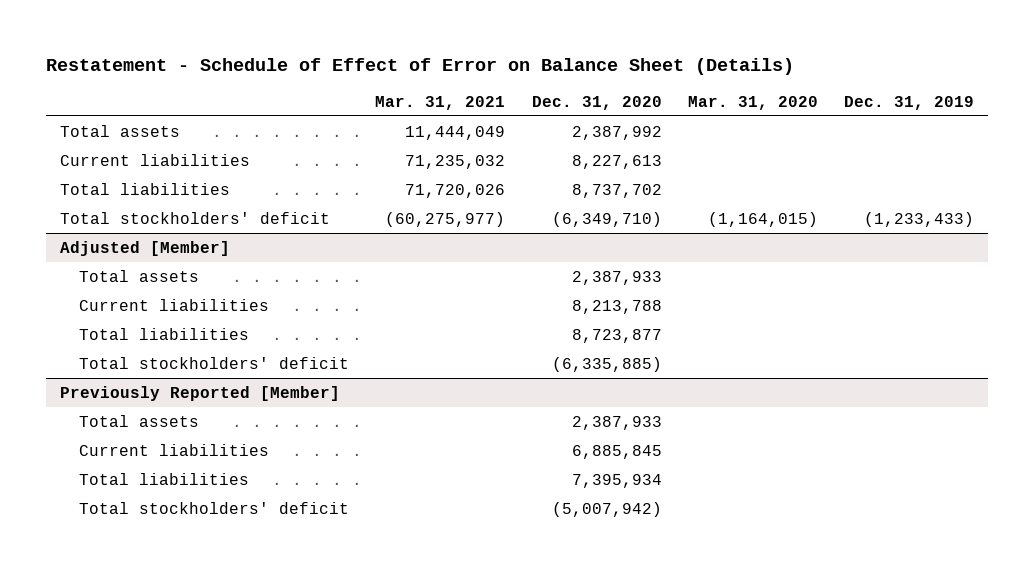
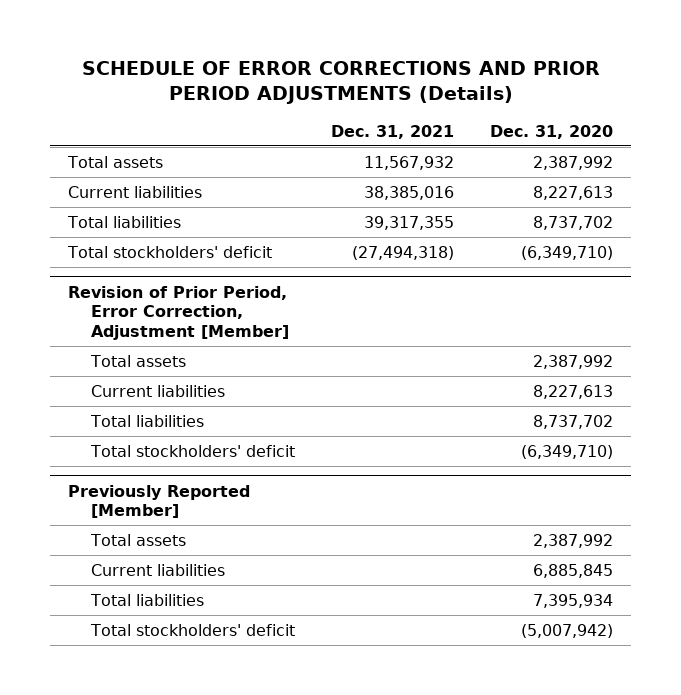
- Restatement - Schedule of Effect of Error on Balance Sheet (Details)
+ SCHEDULE OF ERROR CORRECTIONS AND PRIOR PERIOD ADJUSTMENTS (Details)
- | Mar. 31, 2021 | Dec. 31, 2020 | Mar. 31, 2020 | Dec. 31, 2019
+ | Dec. 31, 2021 | Dec. 31, 2020
- Adjusted [Member]
- Total assets | | 2,387,933 | |
- Current liabilities | | 8,213,788 | |
- Total liabilities | | 8,723,877 | |
- Total stockholders' deficit | | (6,335,885) | |
+ Revision of Prior Period, Error Correction, Adjustment [Member]
+ Total assets | | 2,387,992
+ Current liabilities | | 8,227,613
+ Total liabilities | | 8,737,702
+ Total stockholders' deficit | | (6,349,710)
@ Previously Reported [Member]
- Total assets | | 2,387,933 | |
+ Total assets | | 2,387,992

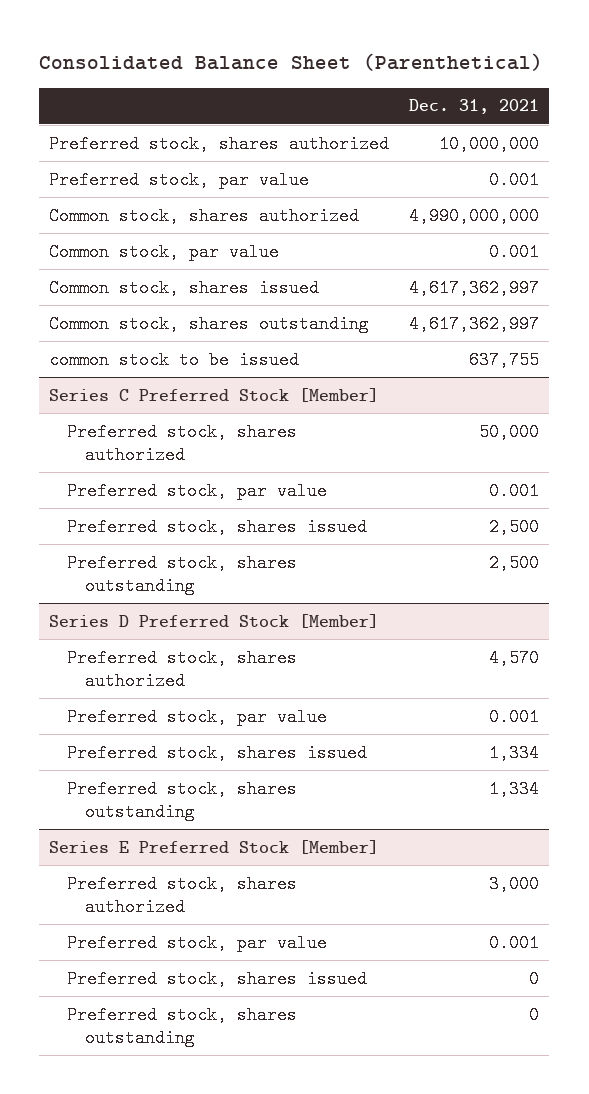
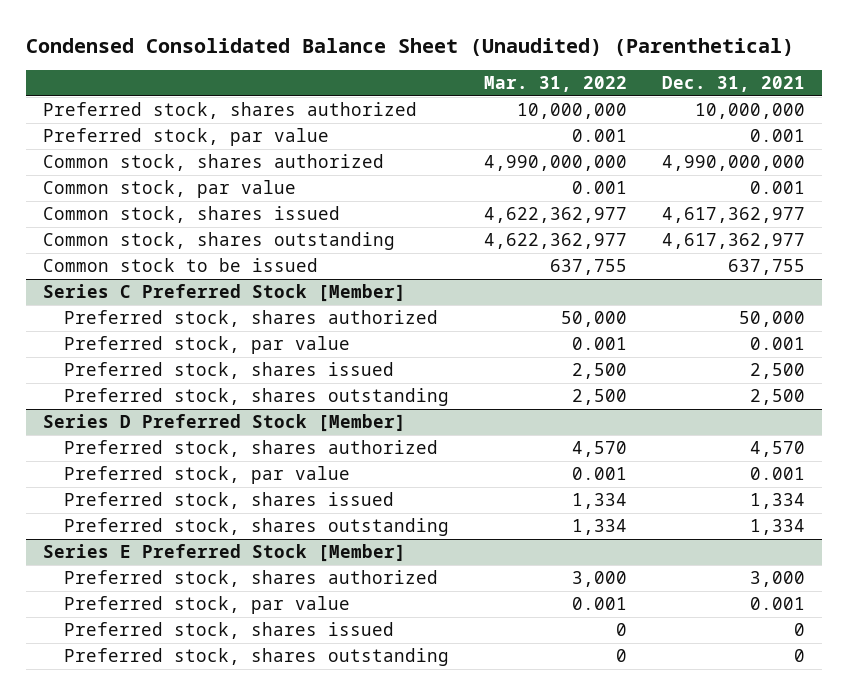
- Consolidated Balance Sheet (Parenthetical)
+ Condensed Consolidated Balance Sheet (Unaudited) (Parenthetical)
- | Dec. 31, 2021
+ | Mar. 31, 2022 | Dec. 31, 2021
- Common stock, shares issued | 4,617,362,997
- Common stock, shares outstanding | 4,617,362,997
- common stock to be issued | 637,755
+ Common stock, shares issued | 4,622,362,977 | 4,617,362,977
+ Common stock, shares outstanding | 4,622,362,977 | 4,617,362,977
+ Common stock to be issued | 637,755 | 637,755

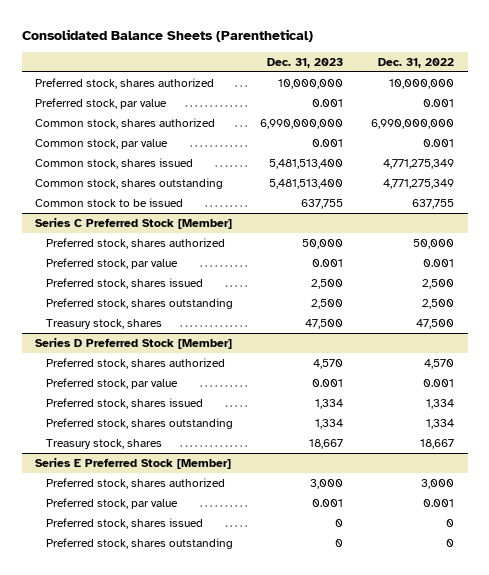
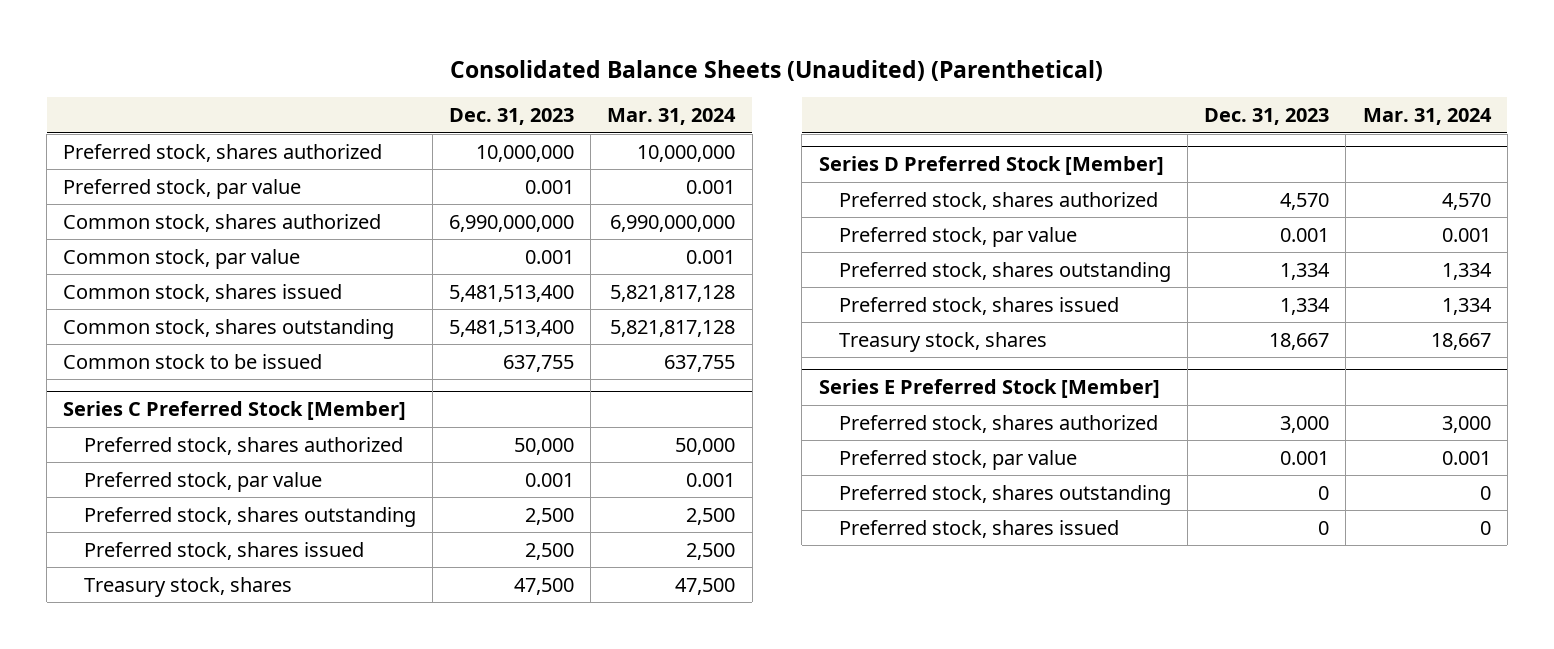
- Consolidated Balance Sheets (Parenthetical)
+ Consolidated Balance Sheets (Unaudited) (Parenthetical)
- | Dec. 31, 2023 | Dec. 31, 2022
+ | Dec. 31, 2023 | Mar. 31, 2024
@ Series C Preferred Stock [Member]
moved down: Preferred stock, shares issued | 2,500 | 2,500
@ Series D Preferred Stock [Member]
moved down: Preferred stock, shares issued | 1,334 | 1,334
@ Series E Preferred Stock [Member]
moved down: Preferred stock, shares issued | 0 | 0

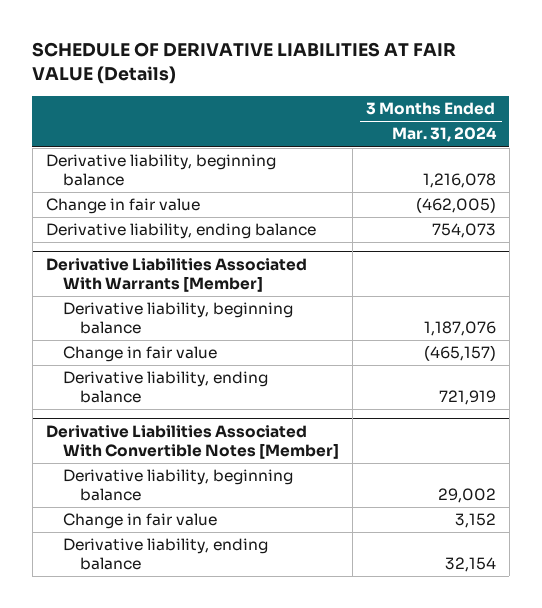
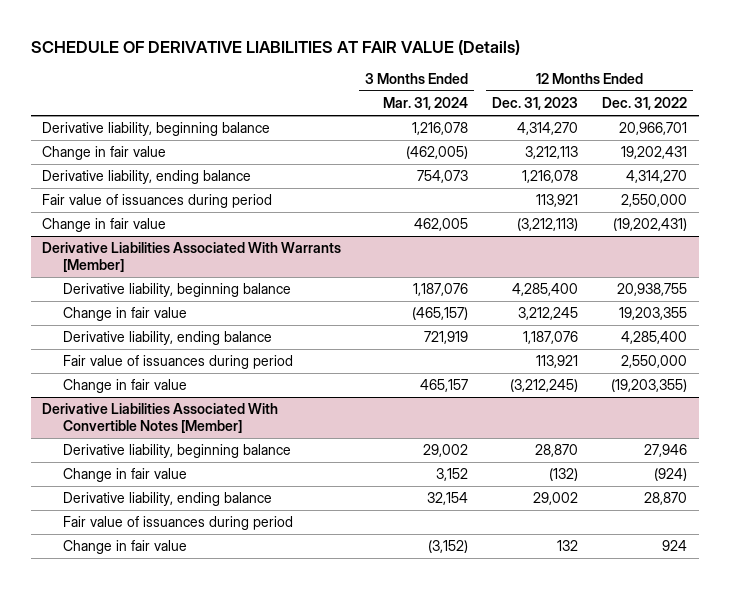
- | 3 Months Ended Mar. 31, 2024
+ | 3 Months Ended Mar. 31, 2024 | 12 Months Ended Dec. 31, 2023 | 12 Months Ended Dec. 31, 2022
+ Fair value of issuances during period | | 113,921 | 2,550,000
+ Change in fair value | 462,005 | (3,212,113) | (19,202,431)
@ Derivative Liabilities Associated With Warrants [Member]
+ Fair value of issuances during period | | 113,921 | 2,550,000
+ Change in fair value | 465,157 | (3,212,245) | (19,203,355)
@ Derivative Liabilities Associated With Convertible Notes [Member]
+ Fair value of issuances during period
+ Change in fair value | (3,152) | 132 | 924

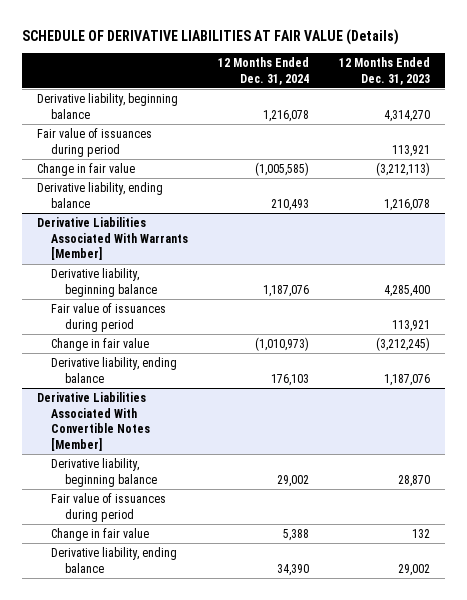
- | 3 Months Ended Mar. 31, 2024 | 12 Months Ended Dec. 31, 2023 | 12 Months Ended Dec. 31, 2022
+ | 12 Months Ended Dec. 31, 2024 | 12 Months Ended Dec. 31, 2023
- Change in fair value | (462,005) | 3,212,113 | 19,202,431
moved down: Derivative liability, ending balance | 210,493 | 1,216,078
@ Derivative Liabilities Associated With Warrants [Member]
- Change in fair value | (465,157) | 3,212,245 | 19,203,355
moved down: Derivative liability, ending balance | 176,103 | 1,187,076
@ Derivative Liabilities Associated With Convertible Notes [Member]
- Change in fair value | 3,152 | (132) | (924)
moved down: Derivative liability, ending balance | 34,390 | 29,002

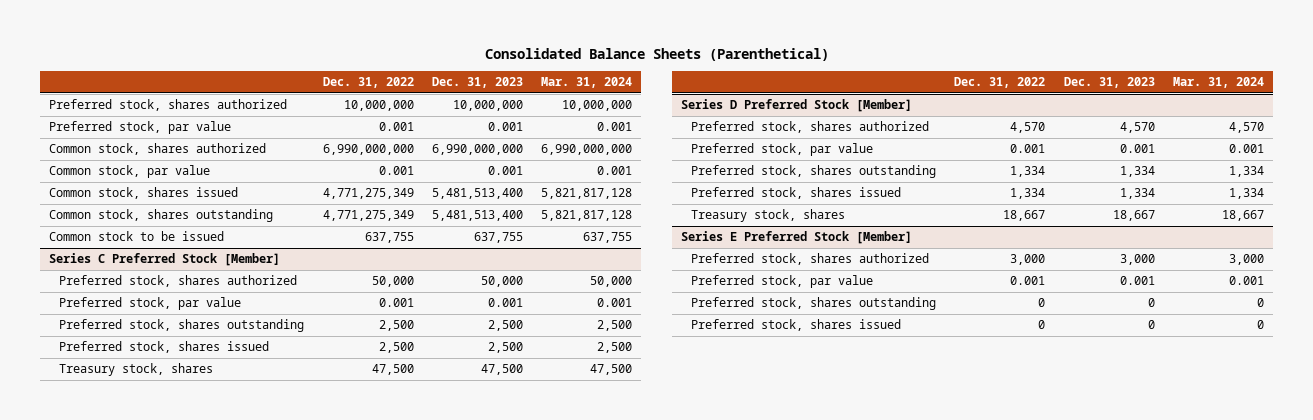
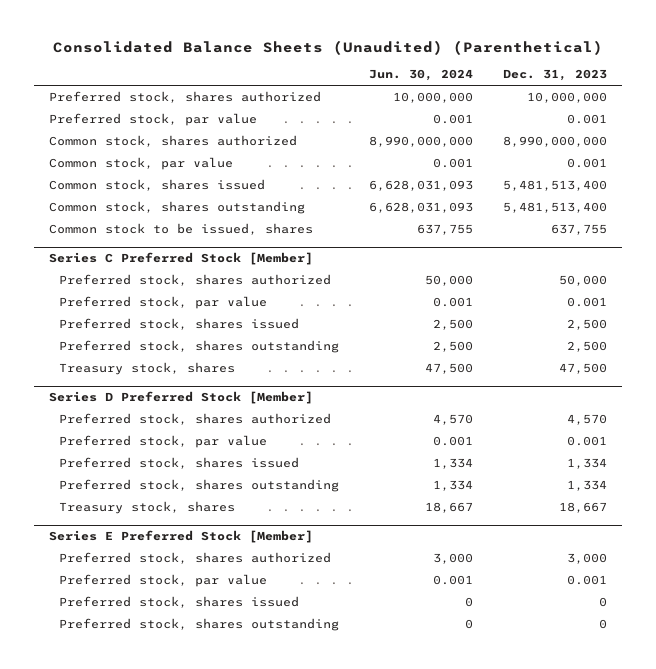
- Consolidated Balance Sheets (Parenthetical)
+ Consolidated Balance Sheets (Unaudited) (Parenthetical)
- | Dec. 31, 2022 | Dec. 31, 2023 | Mar. 31, 2024
+ | Jun. 30, 2024 | Dec. 31, 2023
- Common stock, shares authorized | 6,990,000,000 | 6,990,000,000 | 6,990,000,000
+ Common stock, shares authorized | 8,990,000,000 | 8,990,000,000
- Common stock to be issued | 637,755 | 637,755 | 637,755
+ Common stock to be issued, shares | 637,755 | 637,755
@ Series C Preferred Stock [Member]
moved down: Preferred stock, shares outstanding | 2,500 | 2,500
@ Series D Preferred Stock [Member]
moved down: Preferred stock, shares outstanding | 1,334 | 1,334
@ Series E Preferred Stock [Member]
moved down: Preferred stock, shares outstanding | 0 | 0

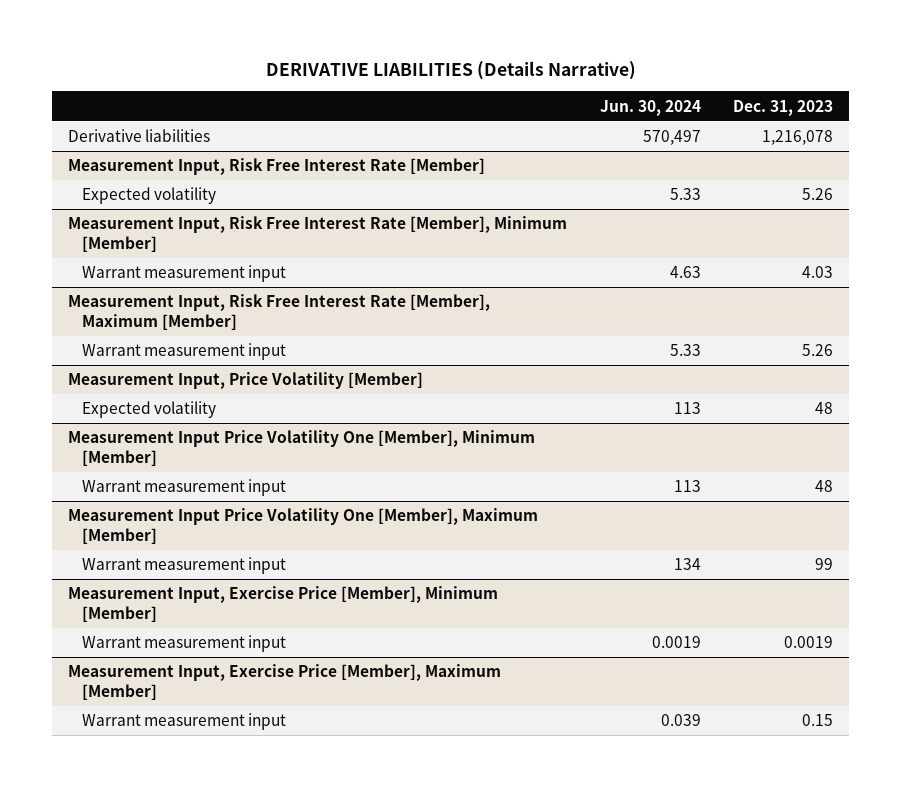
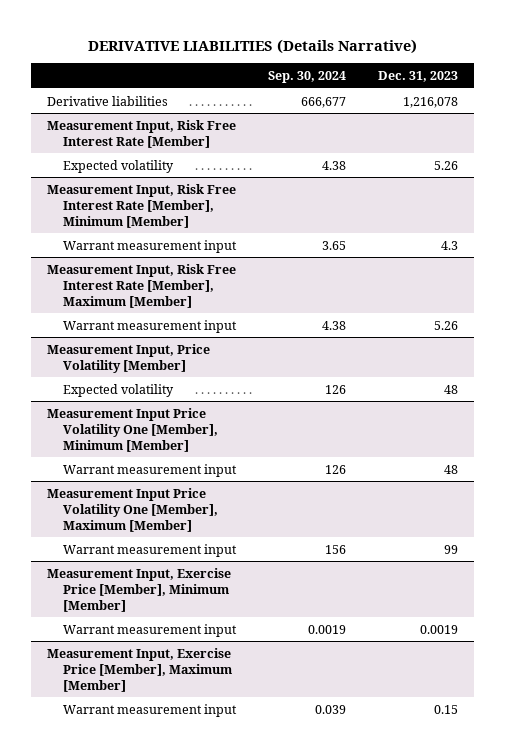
- | Jun. 30, 2024 | Dec. 31, 2023
+ | Sep. 30, 2024 | Dec. 31, 2023
@ Measurement Input, Risk Free Interest Rate [Member], Minimum [Member]
- Warrant measurement input | 4.63 | 4.03
+ Warrant measurement input | 3.65 | 4.3

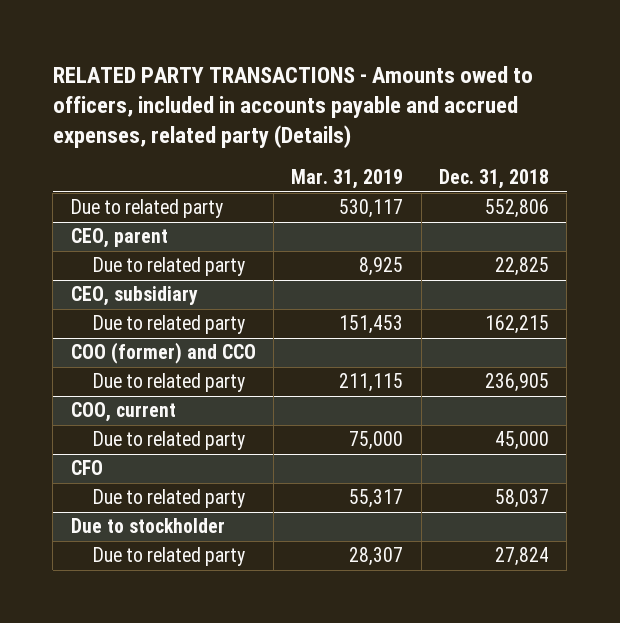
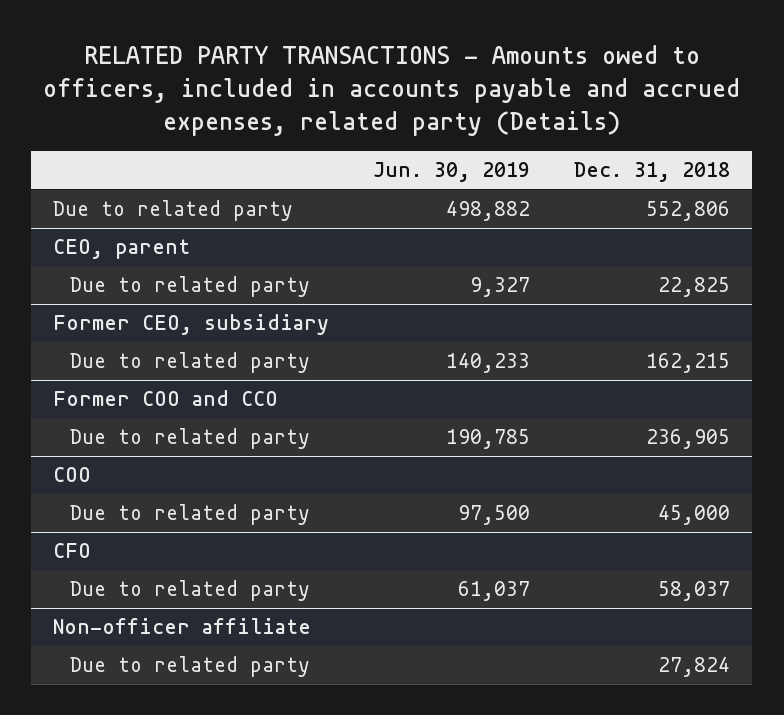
- | Mar. 31, 2019 | Dec. 31, 2018
+ | Jun. 30, 2019 | Dec. 31, 2018
- CEO, subsidiary
+ Former CEO, subsidiary
- COO (former) and CCO
+ Former COO and CCO
- COO, current
+ COO
- Due to stockholder
+ Non-officer affiliate

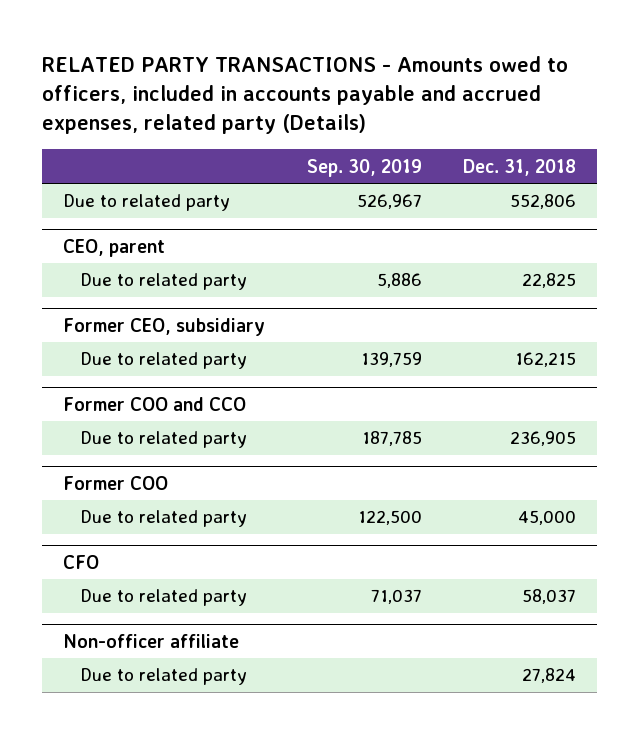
- | Jun. 30, 2019 | Dec. 31, 2018
+ | Sep. 30, 2019 | Dec. 31, 2018
- COO
+ Former COO

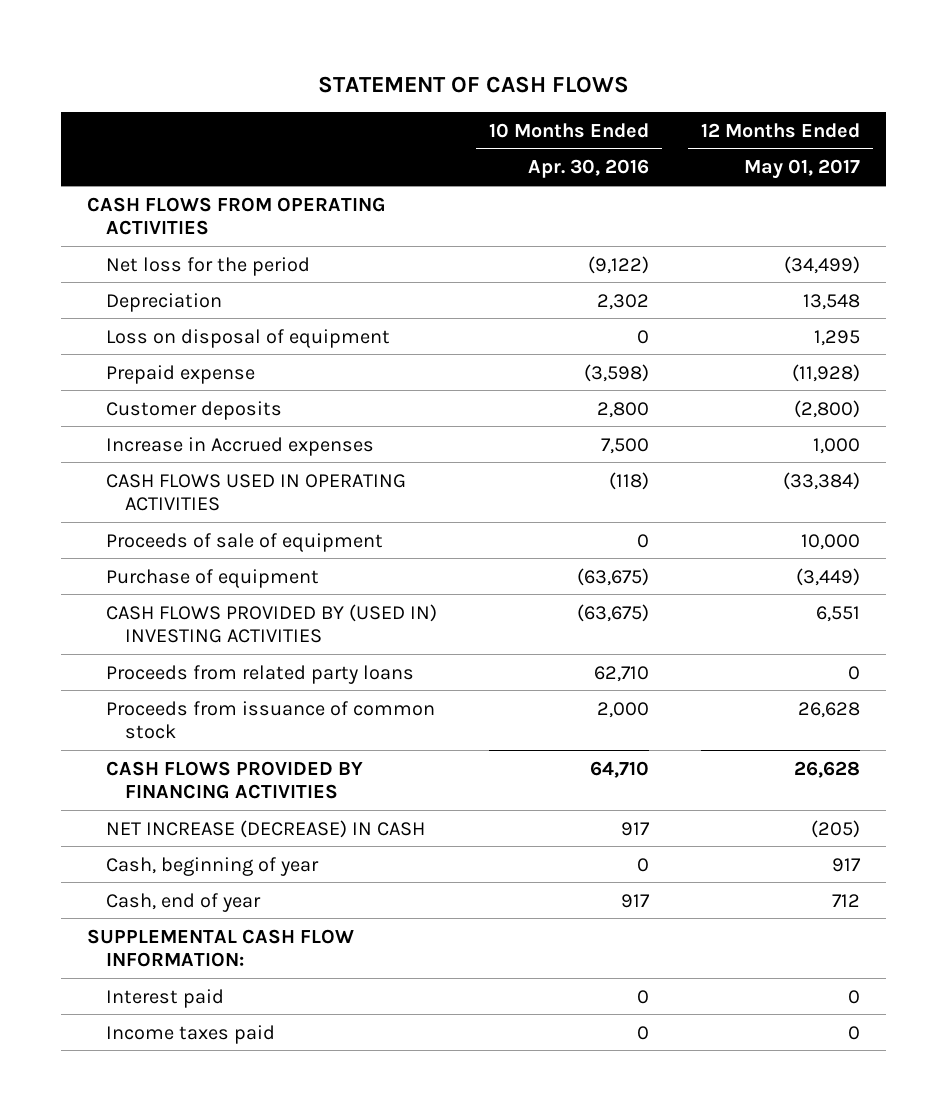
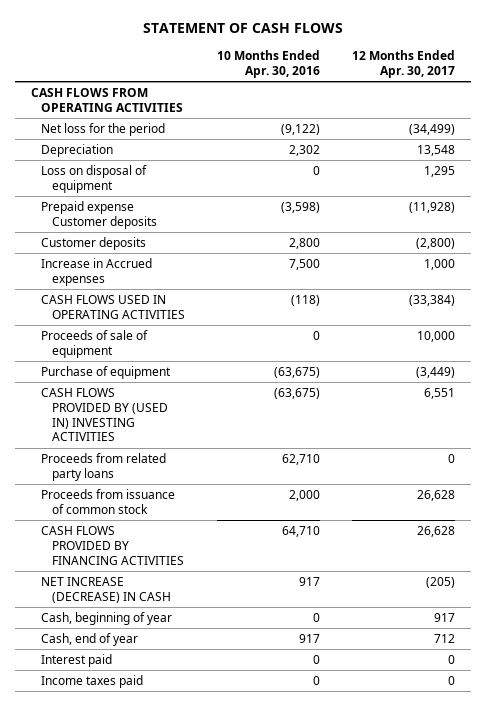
- | 10 Months Ended Apr. 30, 2016 | 12 Months Ended May 01, 2017
+ | 10 Months Ended Apr. 30, 2016 | 12 Months Ended Apr. 30, 2017
- Prepaid expense | (3,598) | (11,928)
+ Prepaid expense Customer deposits | (3,598) | (11,928)
- SUPPLEMENTAL CASH FLOW INFORMATION:

